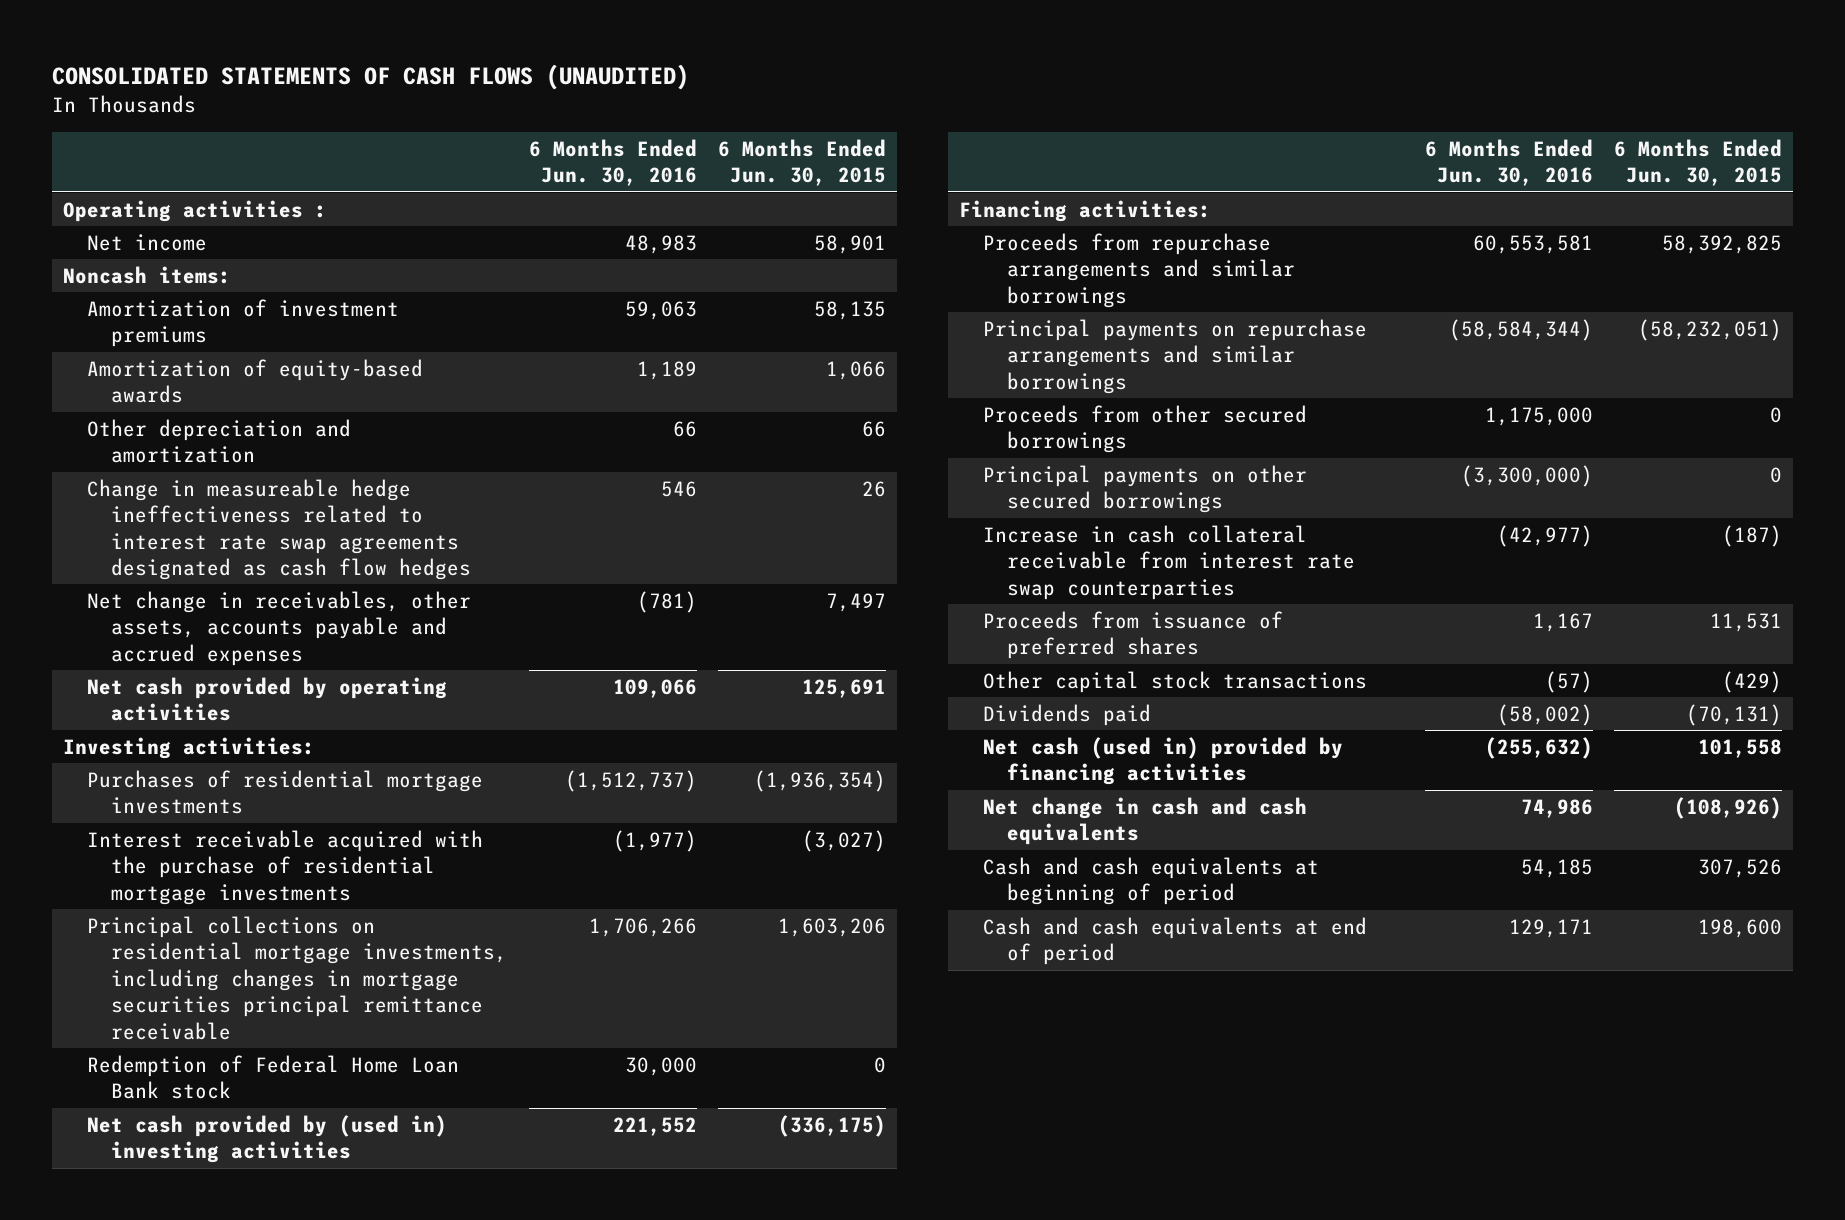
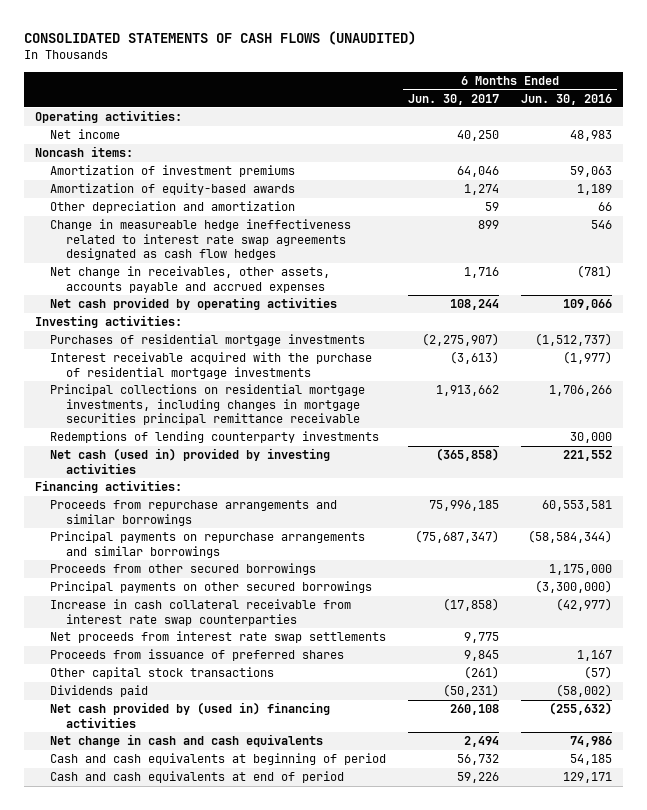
- | 6 Months Ended Jun. 30, 2016 | 6 Months Ended Jun. 30, 2015
+ | 6 Months Ended Jun. 30, 2017 | 6 Months Ended Jun. 30, 2016
- Operating activities :
+ Operating activities:
- Redemption of Federal Home Loan Bank stock | 30,000 | 0
- Net cash provided by (used in) investing activities | 221,552 | (336,175)
+ Redemptions of lending counterparty investments | | 30,000
+ Net cash (used in) provided by investing activities | (365,858) | 221,552
+ Net proceeds from interest rate swap settlements | 9,775 |
- Net cash (used in) provided by financing activities | (255,632) | 101,558
+ Net cash provided by (used in) financing activities | 260,108 | (255,632)

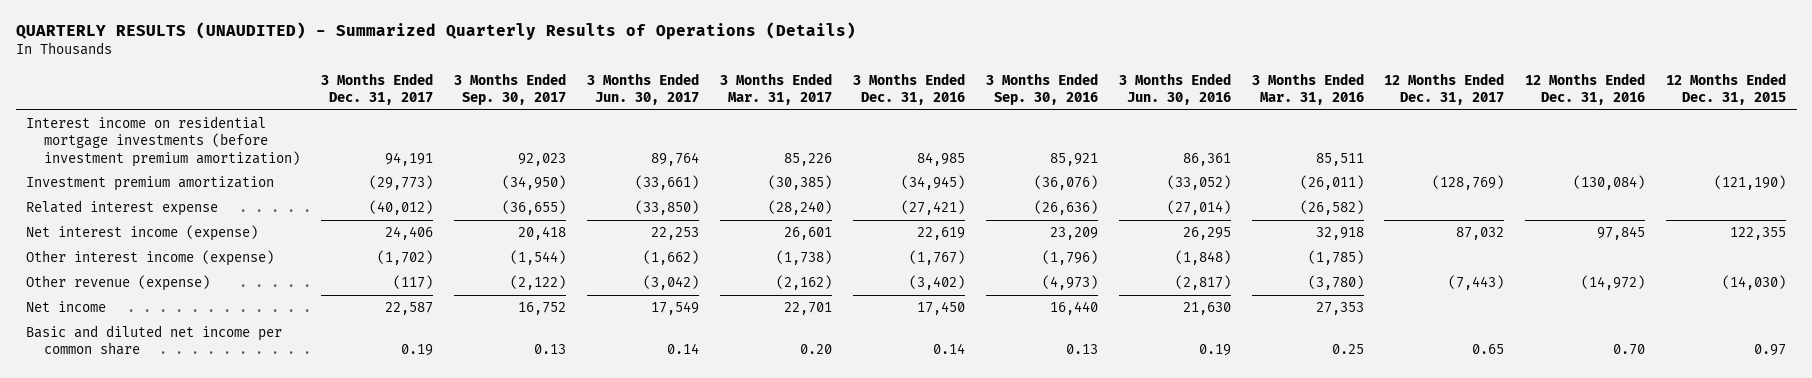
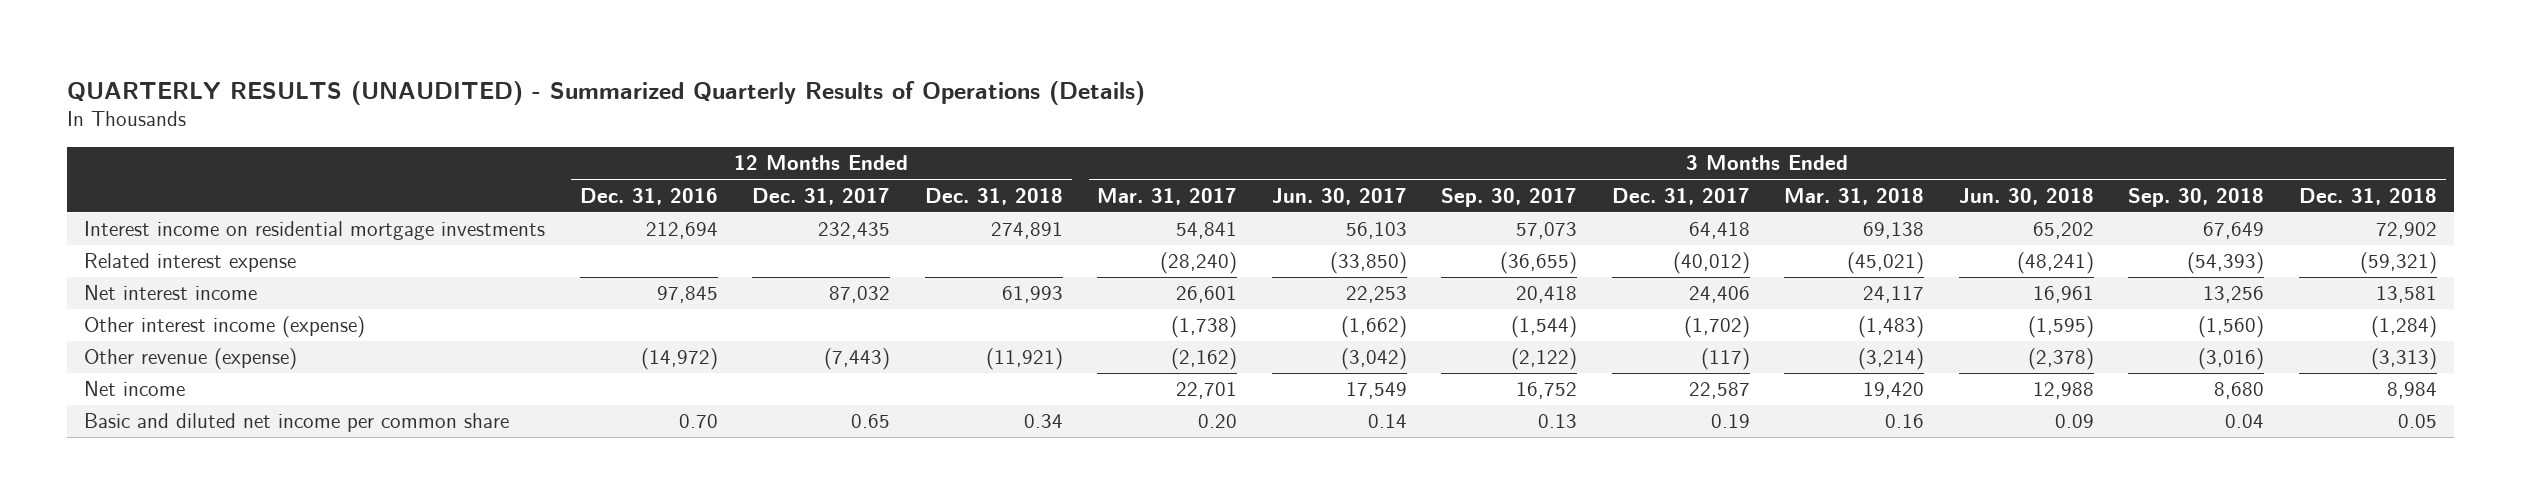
- | 3 Months Ended Dec. 31, 2017 | 3 Months Ended Sep. 30, 2017 | 3 Months Ended Jun. 30, 2017 | 3 Months Ended Mar. 31, 2017 | 3 Months Ended Dec. 31, 2016 | 3 Months Ended Sep. 30, 2016 | 3 Months Ended Jun. 30, 2016 | 3 Months Ended Mar. 31, 2016 | 12 Months Ended Dec. 31, 2017 | 12 Months Ended Dec. 31, 2016 | 12 Months Ended Dec. 31, 2015
+ | 12 Months Ended Dec. 31, 2016 | 12 Months Ended Dec. 31, 2017 | 12 Months Ended Dec. 31, 2018 | 3 Months Ended Mar. 31, 2017 | 3 Months Ended Jun. 30, 2017 | 3 Months Ended Sep. 30, 2017 | 3 Months Ended Dec. 31, 2017 | 3 Months Ended Mar. 31, 2018 | 3 Months Ended Jun. 30, 2018 | 3 Months Ended Sep. 30, 2018 | 3 Months Ended Dec. 31, 2018
- Interest income on residential mortgage investments (before investment premium amortization) | 94,191 | 92,023 | 89,764 | 85,226 | 84,985 | 85,921 | 86,361 | 85,511 | | |
- Investment premium amortization | (29,773) | (34,950) | (33,661) | (30,385) | (34,945) | (36,076) | (33,052) | (26,011) | (128,769) | (130,084) | (121,190)
+ Interest income on residential mortgage investments | 212,694 | 232,435 | 274,891 | 54,841 | 56,103 | 57,073 | 64,418 | 69,138 | 65,202 | 67,649 | 72,902
- Net interest income (expense) | 24,406 | 20,418 | 22,253 | 26,601 | 22,619 | 23,209 | 26,295 | 32,918 | 87,032 | 97,845 | 122,355
+ Net interest income | 97,845 | 87,032 | 61,993 | 26,601 | 22,253 | 20,418 | 24,406 | 24,117 | 16,961 | 13,256 | 13,581

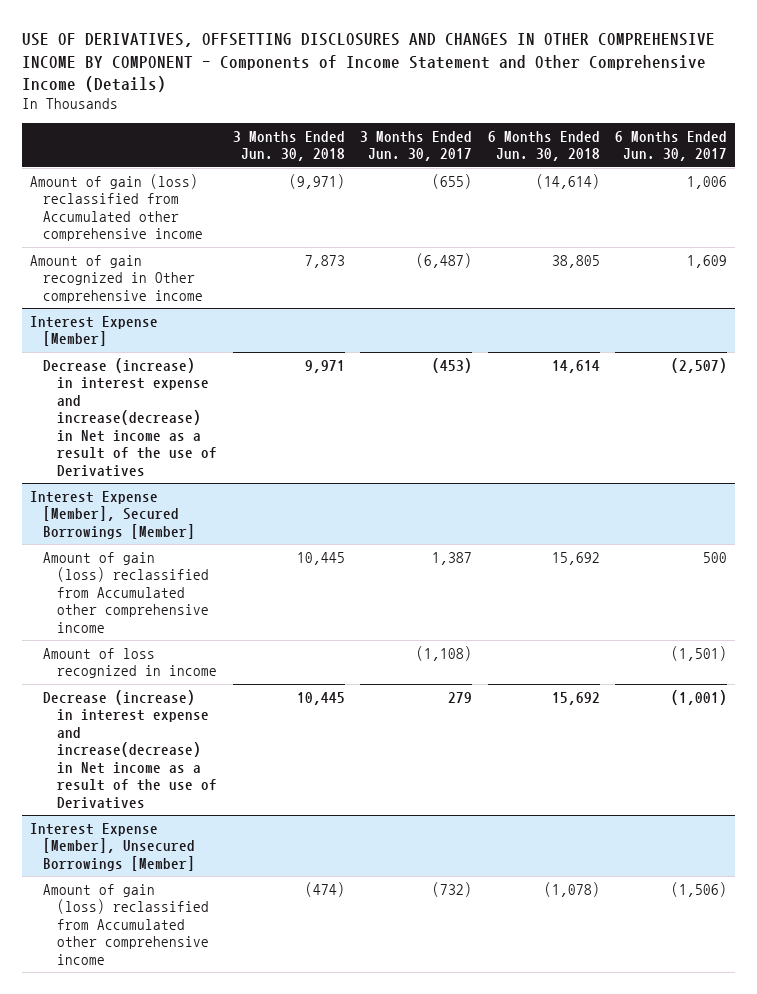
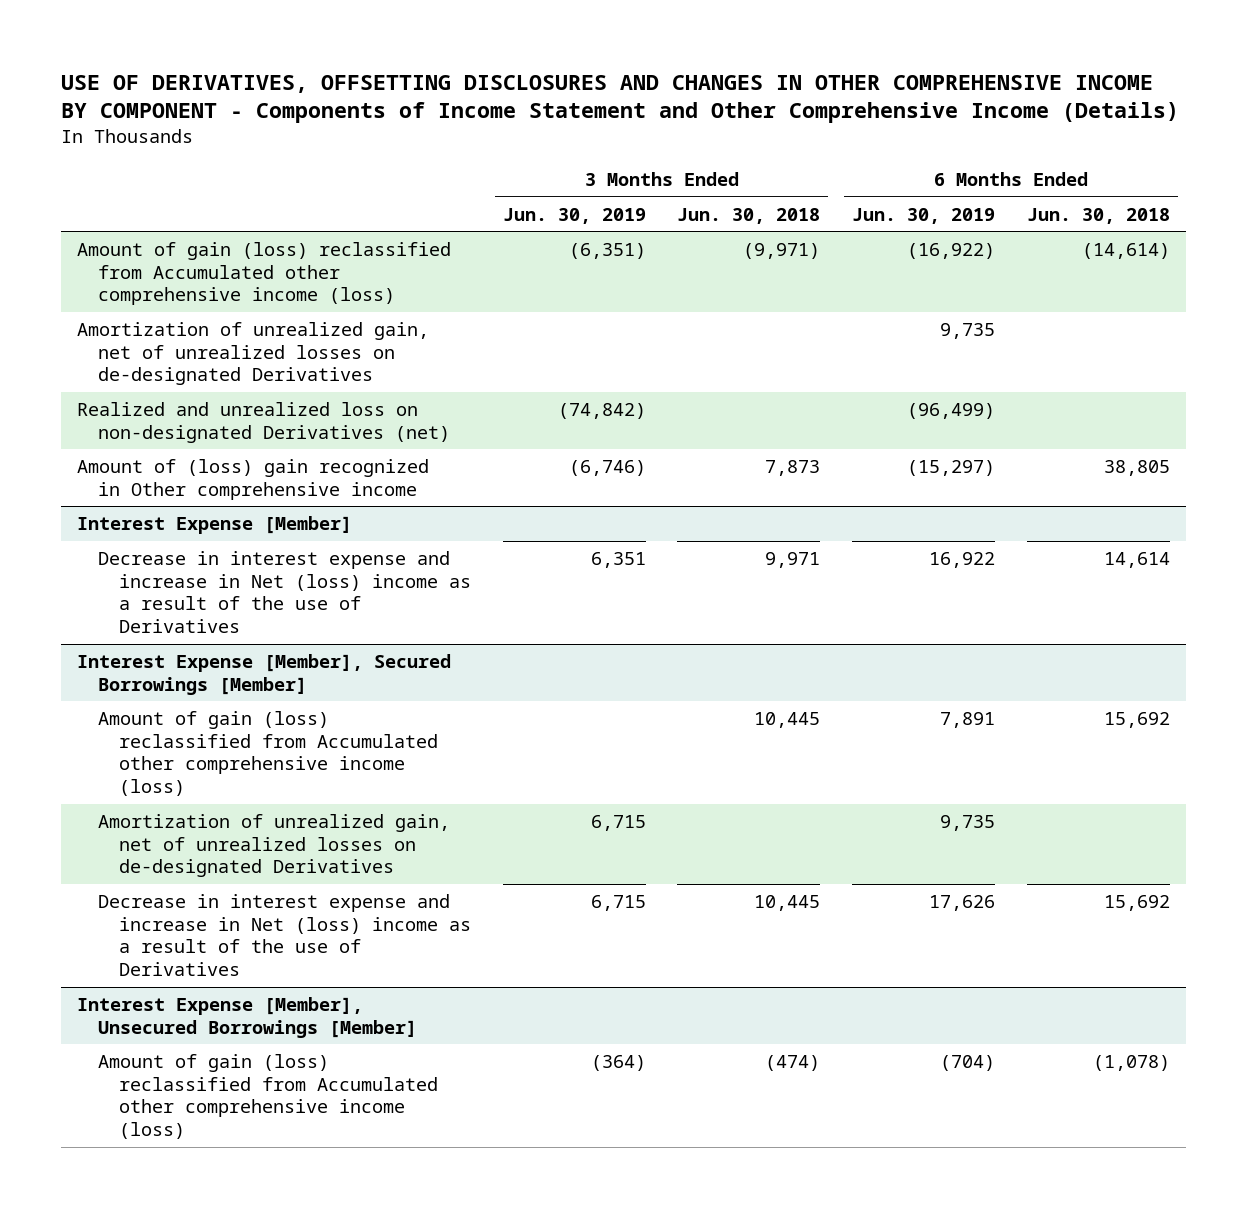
- | 3 Months Ended Jun. 30, 2018 | 3 Months Ended Jun. 30, 2017 | 6 Months Ended Jun. 30, 2018 | 6 Months Ended Jun. 30, 2017
+ | 3 Months Ended Jun. 30, 2019 | 3 Months Ended Jun. 30, 2018 | 6 Months Ended Jun. 30, 2019 | 6 Months Ended Jun. 30, 2018
- Amount of gain (loss) reclassified from Accumulated other comprehensive income | (9,971) | (655) | (14,614) | 1,006
- Amount of gain recognized in Other comprehensive income | 7,873 | (6,487) | 38,805 | 1,609
+ Amount of gain (loss) reclassified from Accumulated other comprehensive income (loss) | (6,351) | (9,971) | (16,922) | (14,614)
+ Amortization of unrealized gain, net of unrealized losses on de-designated Derivatives | | | 9,735 |
+ Realized and unrealized loss on non-designated Derivatives (net) | (74,842) | | (96,499) |
+ Amount of (loss) gain recognized in Other comprehensive income | (6,746) | 7,873 | (15,297) | 38,805
@ Interest Expense [Member]
- Decrease (increase) in interest expense and increase(decrease) in Net income as a result of the use of Derivatives | 9,971 | (453) | 14,614 | (2,507)
+ Decrease in interest expense and increase in Net (loss) income as a result of the use of Derivatives | 6,351 | 9,971 | 16,922 | 14,614
@ Interest Expense [Member], Secured Borrowings [Member]
- Amount of gain (loss) reclassified from Accumulated other comprehensive income | 10,445 | 1,387 | 15,692 | 500
- Amount of loss recognized in income | | (1,108) | | (1,501)
- Decrease (increase) in interest expense and increase(decrease) in Net income as a result of the use of Derivatives | 10,445 | 279 | 15,692 | (1,001)
+ Amount of gain (loss) reclassified from Accumulated other comprehensive income (loss) | | 10,445 | 7,891 | 15,692
+ Amortization of unrealized gain, net of unrealized losses on de-designated Derivatives | 6,715 | | 9,735 |
+ Decrease in interest expense and increase in Net (loss) income as a result of the use of Derivatives | 6,715 | 10,445 | 17,626 | 15,692
@ Interest Expense [Member], Unsecured Borrowings [Member]
- Amount of gain (loss) reclassified from Accumulated other comprehensive income | (474) | (732) | (1,078) | (1,506)
+ Amount of gain (loss) reclassified from Accumulated other comprehensive income (loss) | (364) | (474) | (704) | (1,078)

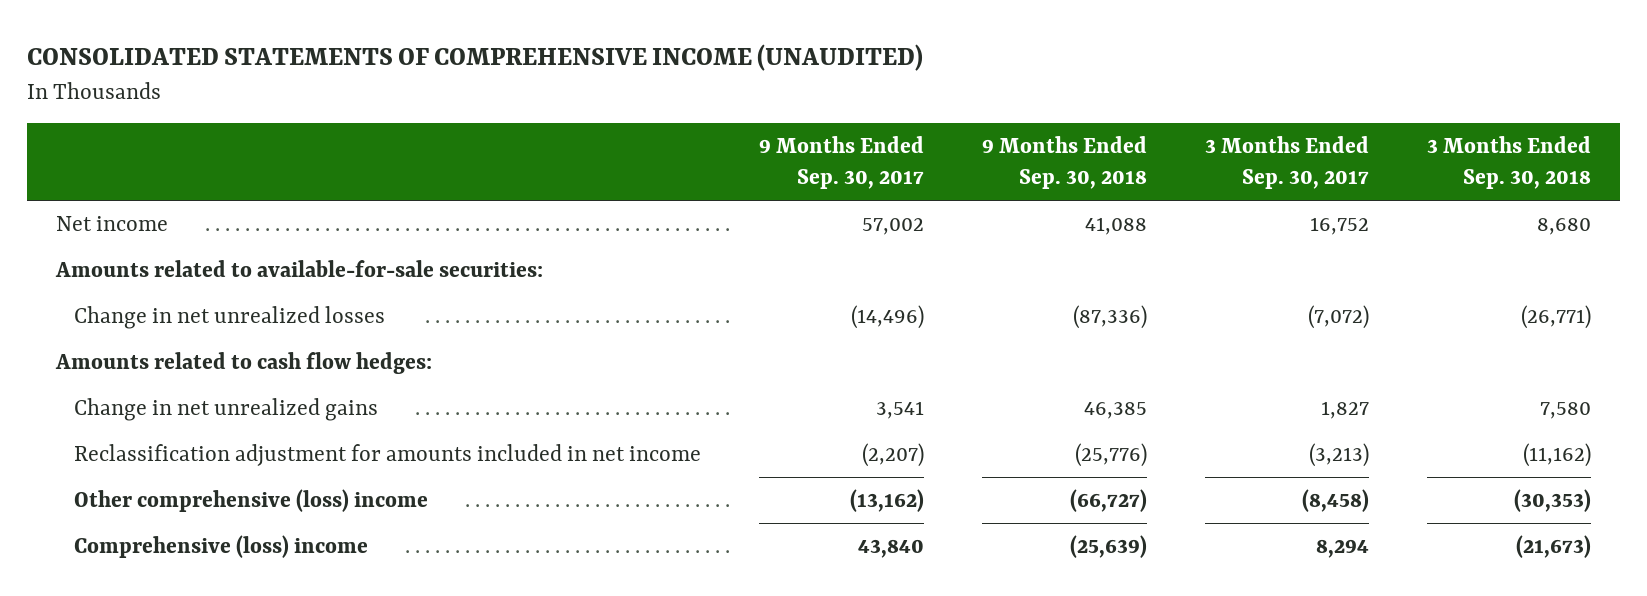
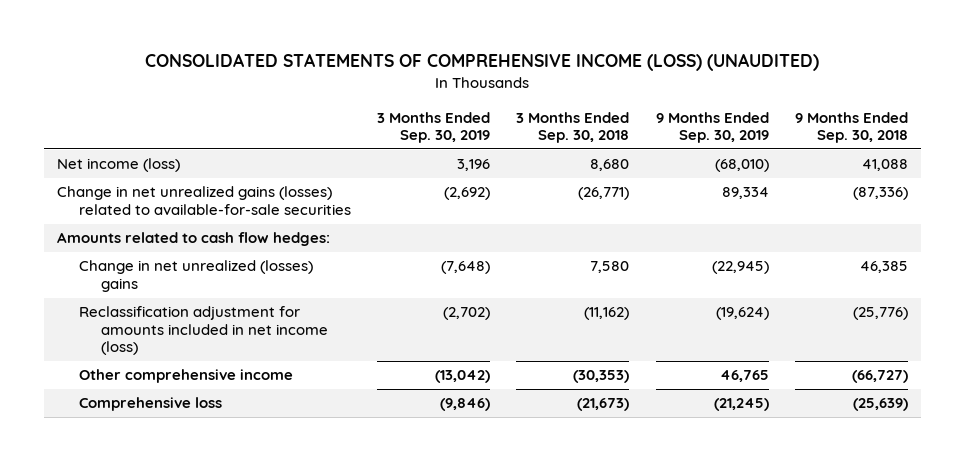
- CONSOLIDATED STATEMENTS OF COMPREHENSIVE INCOME (UNAUDITED)
+ CONSOLIDATED STATEMENTS OF COMPREHENSIVE INCOME (LOSS) (UNAUDITED)
- | 9 Months Ended Sep. 30, 2017 | 9 Months Ended Sep. 30, 2018 | 3 Months Ended Sep. 30, 2017 | 3 Months Ended Sep. 30, 2018
+ | 3 Months Ended Sep. 30, 2019 | 3 Months Ended Sep. 30, 2018 | 9 Months Ended Sep. 30, 2019 | 9 Months Ended Sep. 30, 2018
- Net income | 57,002 | 41,088 | 16,752 | 8,680
- Amounts related to available-for-sale securities:
- Change in net unrealized losses | (14,496) | (87,336) | (7,072) | (26,771)
+ Net income (loss) | 3,196 | 8,680 | (68,010) | 41,088
+ Change in net unrealized gains (losses) related to available-for-sale securities | (2,692) | (26,771) | 89,334 | (87,336)
- Change in net unrealized gains | 3,541 | 46,385 | 1,827 | 7,580
- Reclassification adjustment for amounts included in net income | (2,207) | (25,776) | (3,213) | (11,162)
- Other comprehensive (loss) income | (13,162) | (66,727) | (8,458) | (30,353)
- Comprehensive (loss) income | 43,840 | (25,639) | 8,294 | (21,673)
+ Change in net unrealized (losses) gains | (7,648) | 7,580 | (22,945) | 46,385
+ Reclassification adjustment for amounts included in net income (loss) | (2,702) | (11,162) | (19,624) | (25,776)
+ Other comprehensive income | (13,042) | (30,353) | 46,765 | (66,727)
+ Comprehensive loss | (9,846) | (21,673) | (21,245) | (25,639)

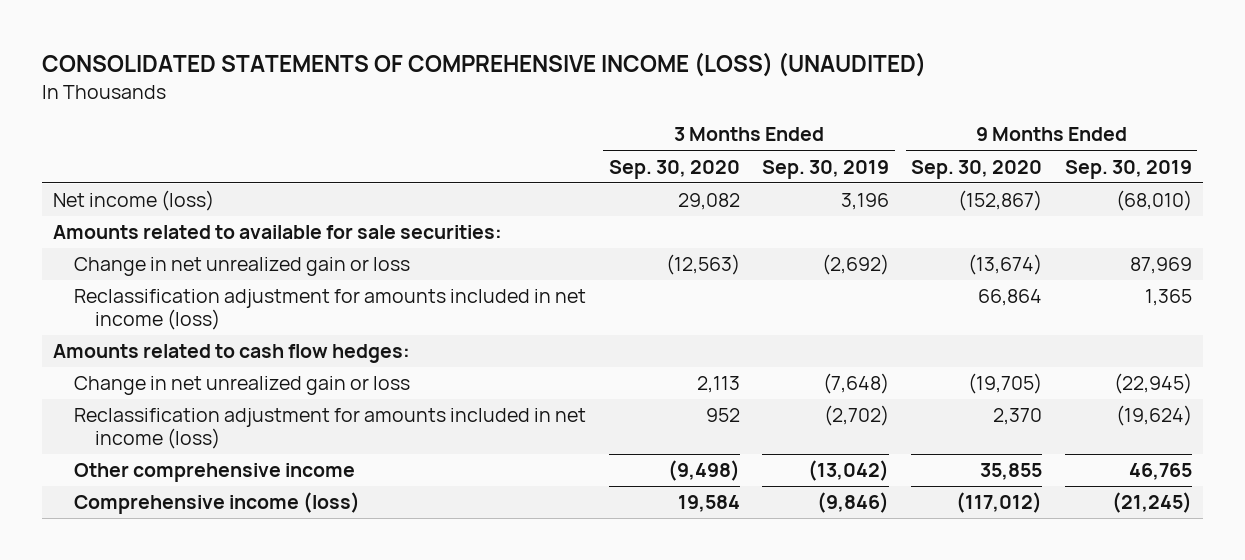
- | 3 Months Ended Sep. 30, 2019 | 3 Months Ended Sep. 30, 2018 | 9 Months Ended Sep. 30, 2019 | 9 Months Ended Sep. 30, 2018
+ | 3 Months Ended Sep. 30, 2020 | 3 Months Ended Sep. 30, 2019 | 9 Months Ended Sep. 30, 2020 | 9 Months Ended Sep. 30, 2019
- Change in net unrealized gains (losses) related to available-for-sale securities | (2,692) | (26,771) | 89,334 | (87,336)
+ Amounts related to available for sale securities:
+ Change in net unrealized gain or loss | (12,563) | (2,692) | (13,674) | 87,969
+ Reclassification adjustment for amounts included in net income (loss) | | | 66,864 | 1,365
- Change in net unrealized (losses) gains | (7,648) | 7,580 | (22,945) | 46,385
+ Change in net unrealized gain or loss | 2,113 | (7,648) | (19,705) | (22,945)
- Comprehensive loss | (9,846) | (21,673) | (21,245) | (25,639)
+ Comprehensive income (loss) | 19,584 | (9,846) | (117,012) | (21,245)

